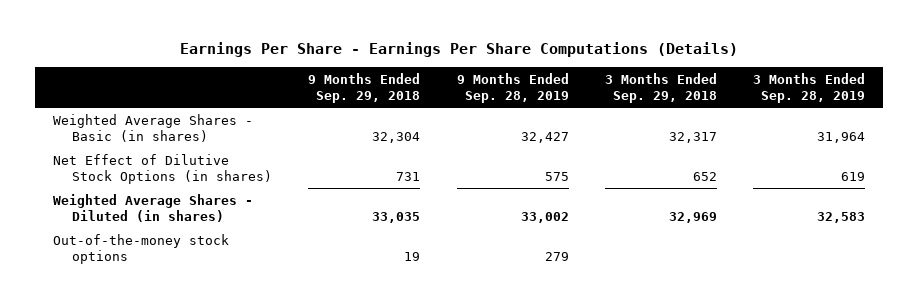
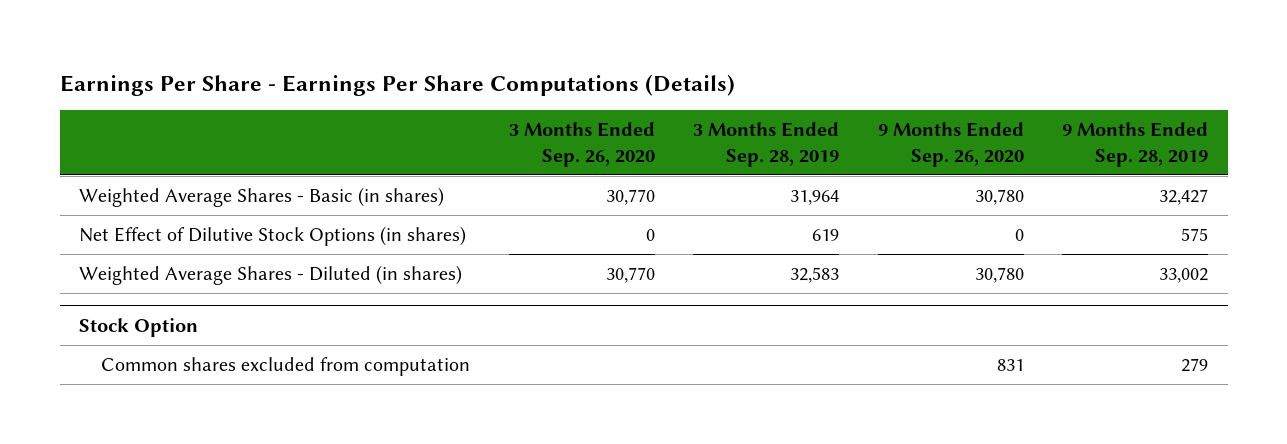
- | 9 Months Ended Sep. 29, 2018 | 9 Months Ended Sep. 28, 2019 | 3 Months Ended Sep. 29, 2018 | 3 Months Ended Sep. 28, 2019
+ | 3 Months Ended Sep. 26, 2020 | 3 Months Ended Sep. 28, 2019 | 9 Months Ended Sep. 26, 2020 | 9 Months Ended Sep. 28, 2019
- Out-of-the-money stock options | 19 | 279 | |
+ Stock Option
+ Common shares excluded from computation | | | 831 | 279

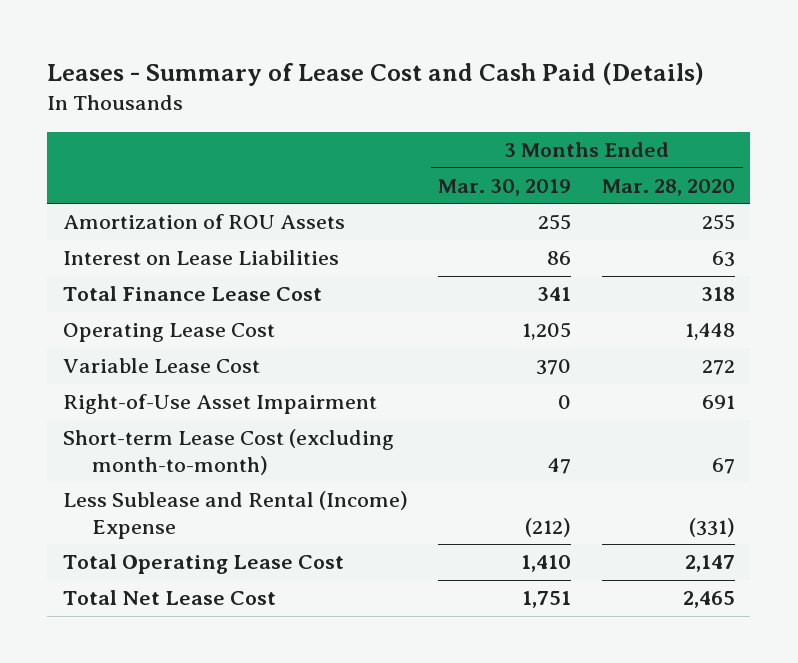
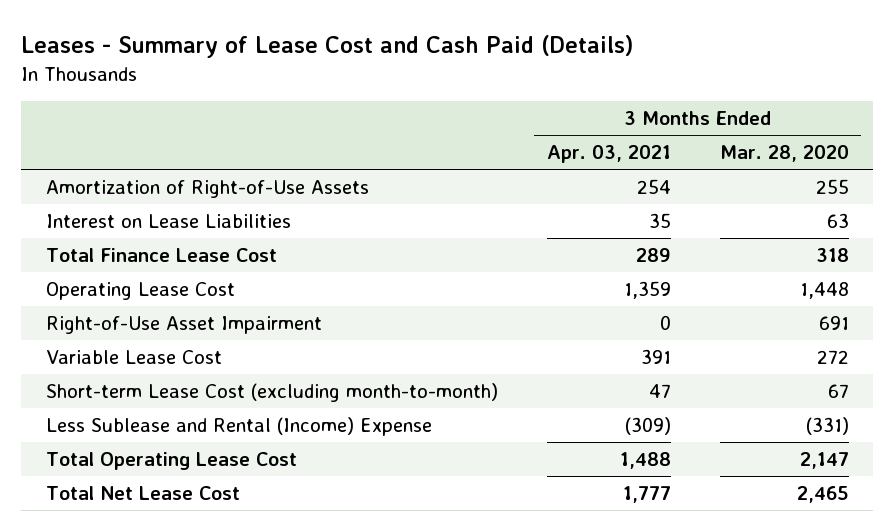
- | 3 Months Ended Mar. 30, 2019 | 3 Months Ended Mar. 28, 2020
+ | 3 Months Ended Apr. 03, 2021 | 3 Months Ended Mar. 28, 2020
- Amortization of ROU Assets | 255 | 255
+ Amortization of Right-of-Use Assets | 254 | 255
moved down: Variable Lease Cost | 391 | 272

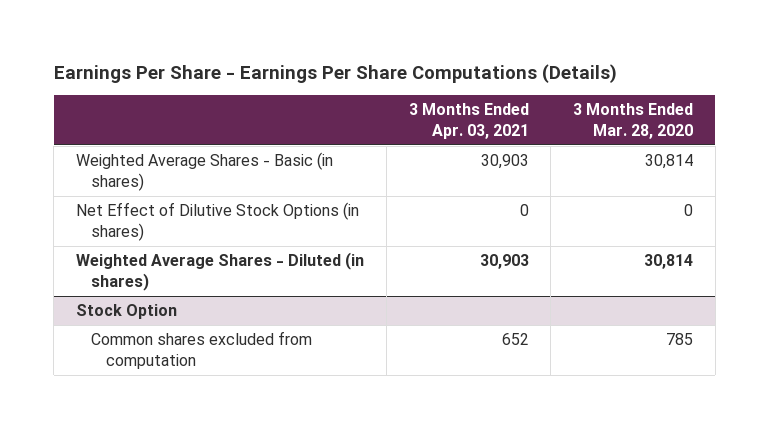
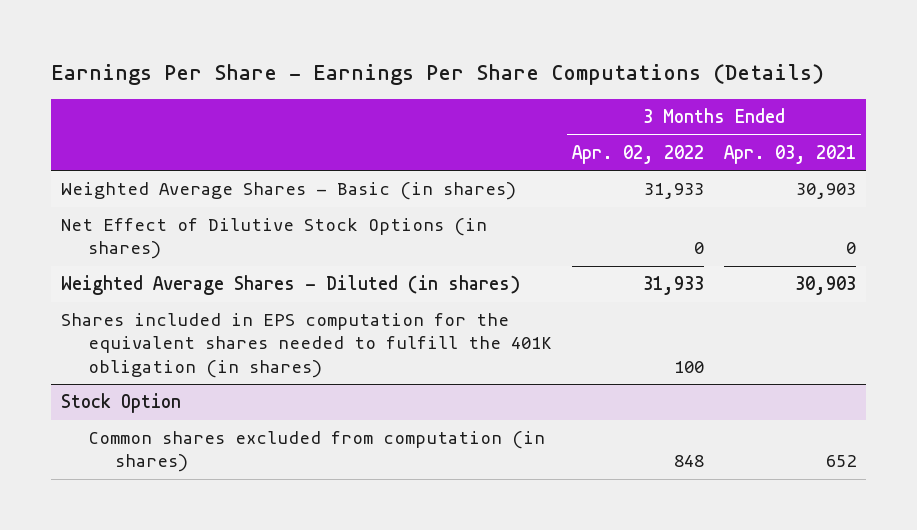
- | 3 Months Ended Apr. 03, 2021 | 3 Months Ended Mar. 28, 2020
+ | 3 Months Ended Apr. 02, 2022 | 3 Months Ended Apr. 03, 2021
+ Shares included in EPS computation for the equivalent shares needed to fulfill the 401K obligation (in shares) | 100 |
@ Stock Option
- Common shares excluded from computation | 652 | 785
+ Common shares excluded from computation (in shares) | 848 | 652

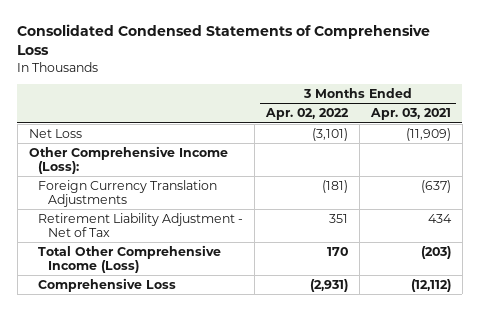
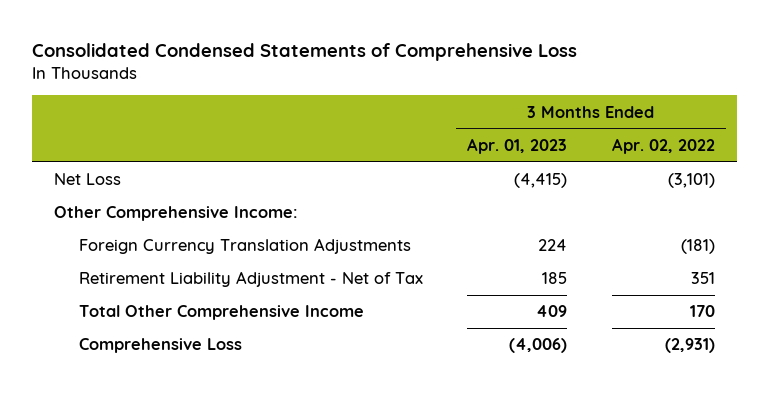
- | 3 Months Ended Apr. 02, 2022 | 3 Months Ended Apr. 03, 2021
+ | 3 Months Ended Apr. 01, 2023 | 3 Months Ended Apr. 02, 2022
- Other Comprehensive Income (Loss):
+ Other Comprehensive Income:
- Total Other Comprehensive Income (Loss) | 170 | (203)
+ Total Other Comprehensive Income | 409 | 170

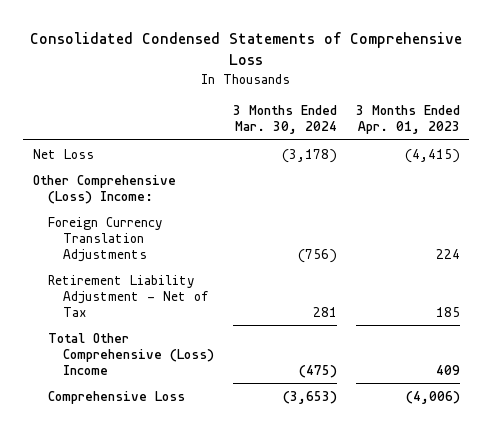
- | 3 Months Ended Apr. 01, 2023 | 3 Months Ended Apr. 02, 2022
+ | 3 Months Ended Mar. 30, 2024 | 3 Months Ended Apr. 01, 2023
- Other Comprehensive Income:
+ Other Comprehensive (Loss) Income:
- Total Other Comprehensive Income | 409 | 170
+ Total Other Comprehensive (Loss) Income | (475) | 409

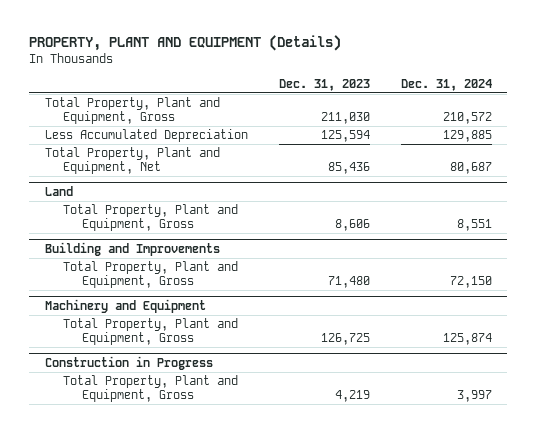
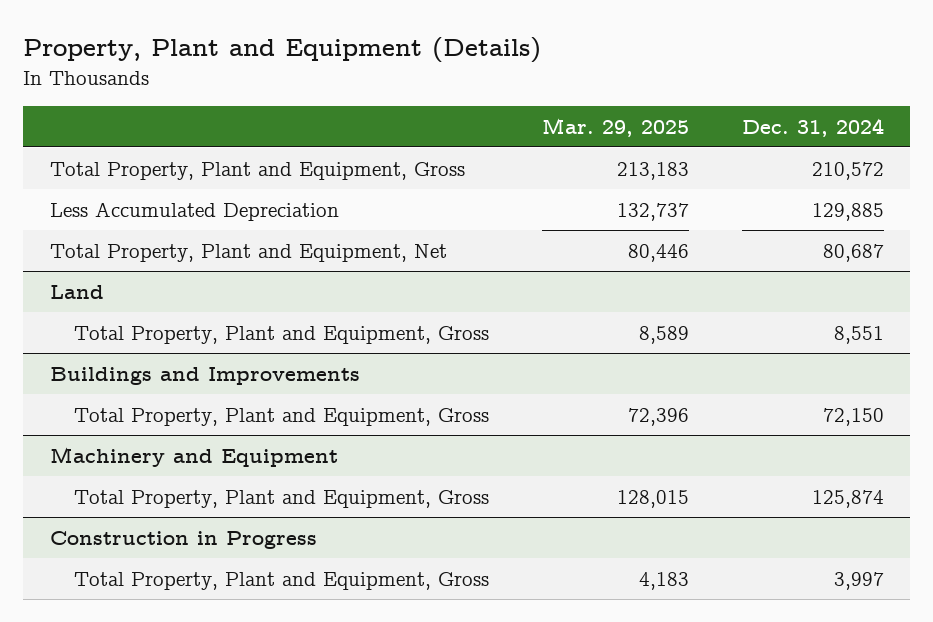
- PROPERTY, PLANT AND EQUIPMENT (Details)
+ Property, Plant and Equipment (Details)
- | Dec. 31, 2023 | Dec. 31, 2024
+ | Mar. 29, 2025 | Dec. 31, 2024
- Building and Improvements
+ Buildings and Improvements

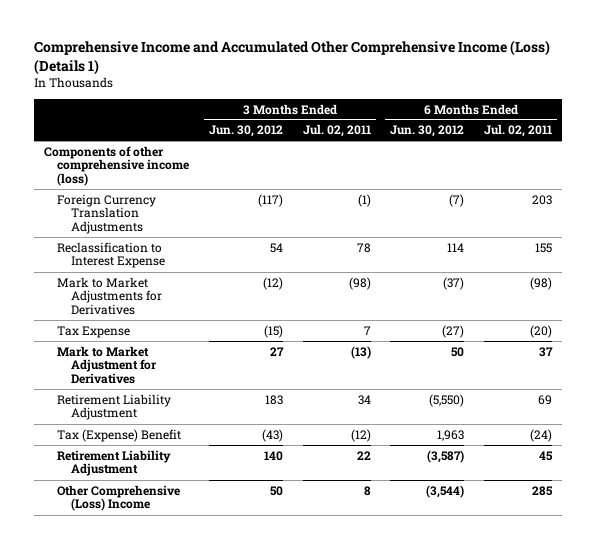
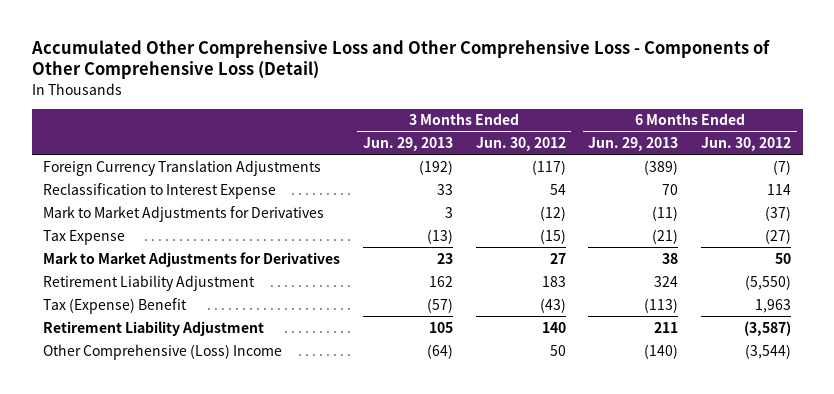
- Comprehensive Income and Accumulated Other Comprehensive Income (Loss) (Details 1)
+ Accumulated Other Comprehensive Loss and Other Comprehensive Loss - Components of Other Comprehensive Loss (Detail)
- | 3 Months Ended Jun. 30, 2012 | 3 Months Ended Jul. 02, 2011 | 6 Months Ended Jun. 30, 2012 | 6 Months Ended Jul. 02, 2011
+ | 3 Months Ended Jun. 29, 2013 | 3 Months Ended Jun. 30, 2012 | 6 Months Ended Jun. 29, 2013 | 6 Months Ended Jun. 30, 2012
- Components of other comprehensive income (loss)
- Mark to Market Adjustment for Derivatives | 27 | (13) | 50 | 37
+ Mark to Market Adjustments for Derivatives | 23 | 27 | 38 | 50

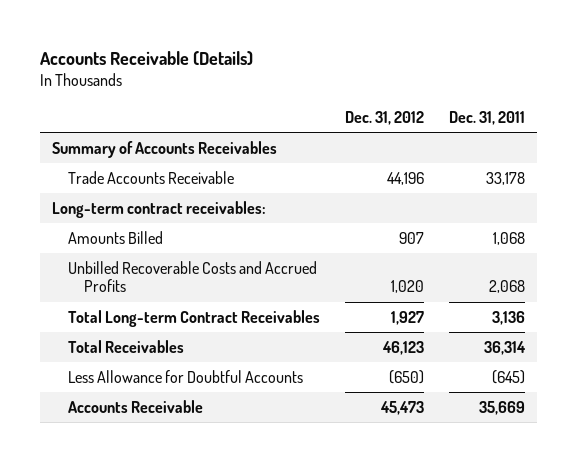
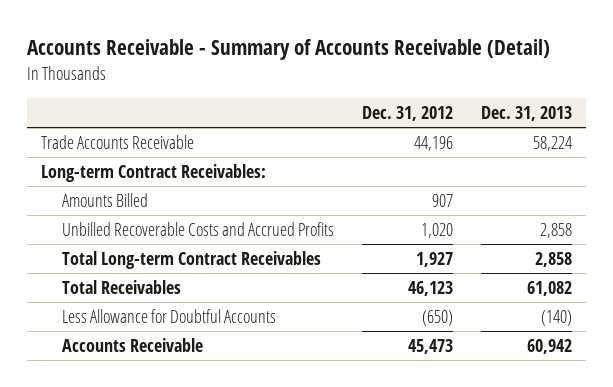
- Accounts Receivable (Details)
+ Accounts Receivable - Summary of Accounts Receivable (Detail)
- | Dec. 31, 2012 | Dec. 31, 2011
+ | Dec. 31, 2012 | Dec. 31, 2013
- Summary of Accounts Receivables
- Long-term contract receivables:
+ Long-term Contract Receivables:

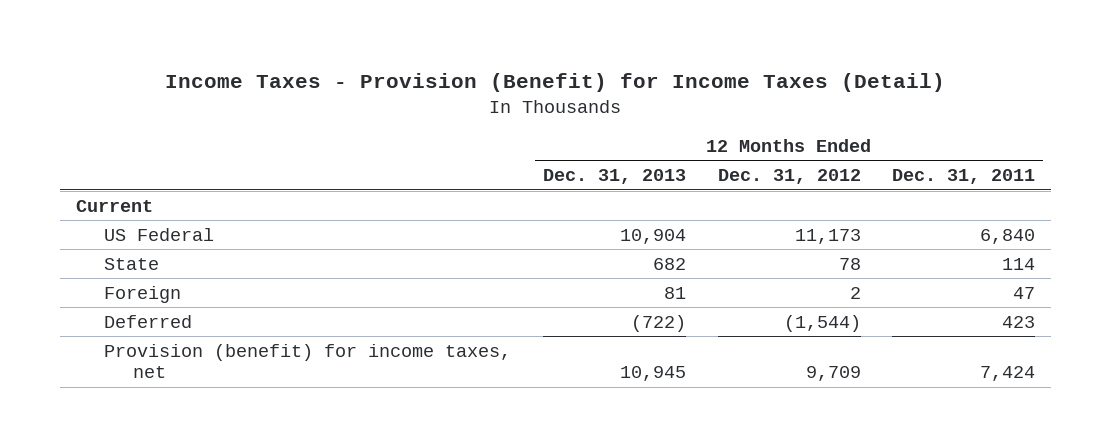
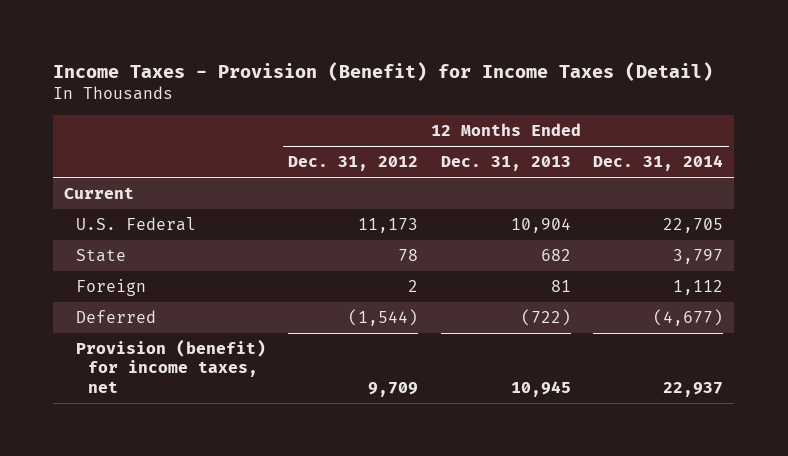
- | 12 Months Ended Dec. 31, 2013 | 12 Months Ended Dec. 31, 2012 | 12 Months Ended Dec. 31, 2011
+ | 12 Months Ended Dec. 31, 2012 | 12 Months Ended Dec. 31, 2013 | 12 Months Ended Dec. 31, 2014
- US Federal | 10,904 | 11,173 | 6,840
+ U.S. Federal | 11,173 | 10,904 | 22,705

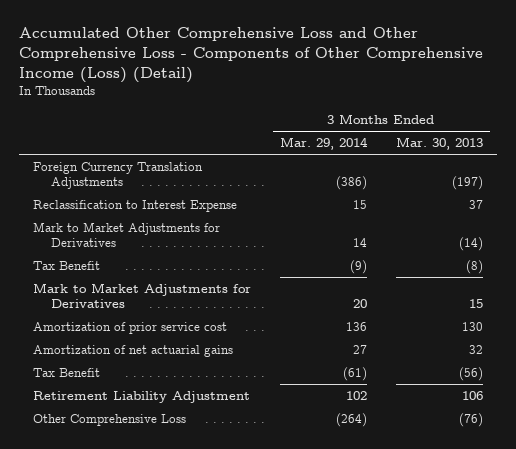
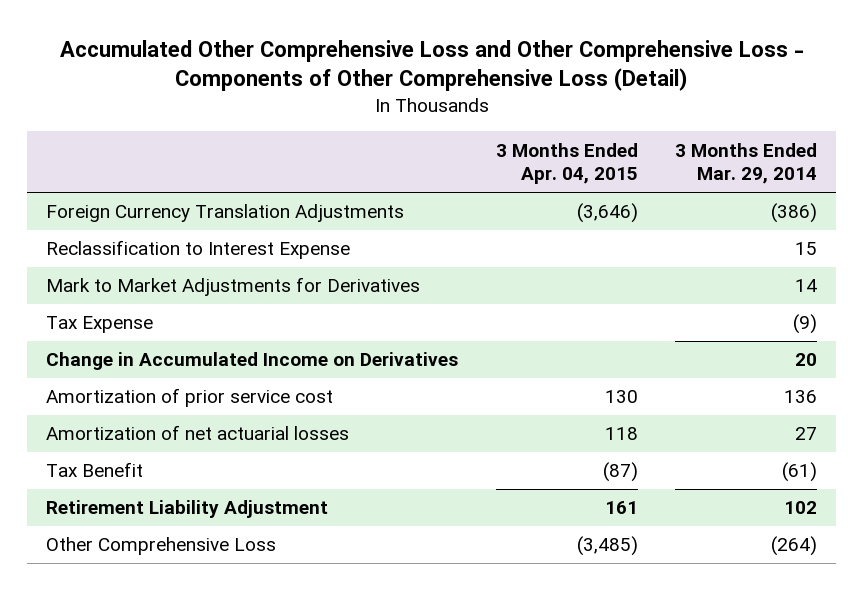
- Accumulated Other Comprehensive Loss and Other Comprehensive Loss - Components of Other Comprehensive Income (Loss) (Detail)
+ Accumulated Other Comprehensive Loss and Other Comprehensive Loss - Components of Other Comprehensive Loss (Detail)
- | 3 Months Ended Mar. 29, 2014 | 3 Months Ended Mar. 30, 2013
+ | 3 Months Ended Apr. 04, 2015 | 3 Months Ended Mar. 29, 2014
- Tax Benefit | (9) | (8)
- Mark to Market Adjustments for Derivatives | 20 | 15
+ Tax Expense | | (9)
+ Change in Accumulated Income on Derivatives | | 20
- Amortization of net actuarial gains | 27 | 32
+ Amortization of net actuarial losses | 118 | 27

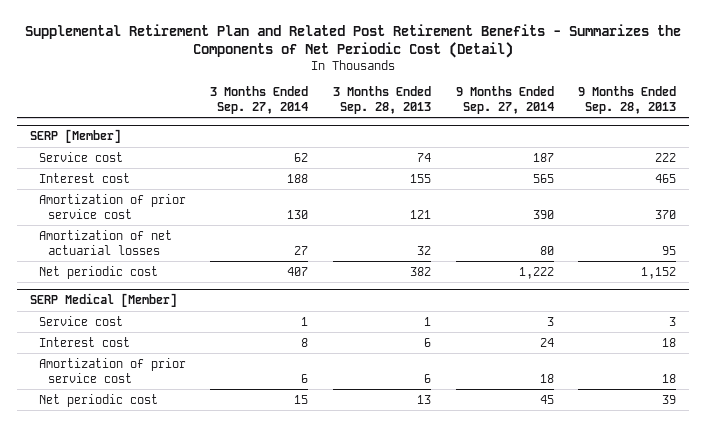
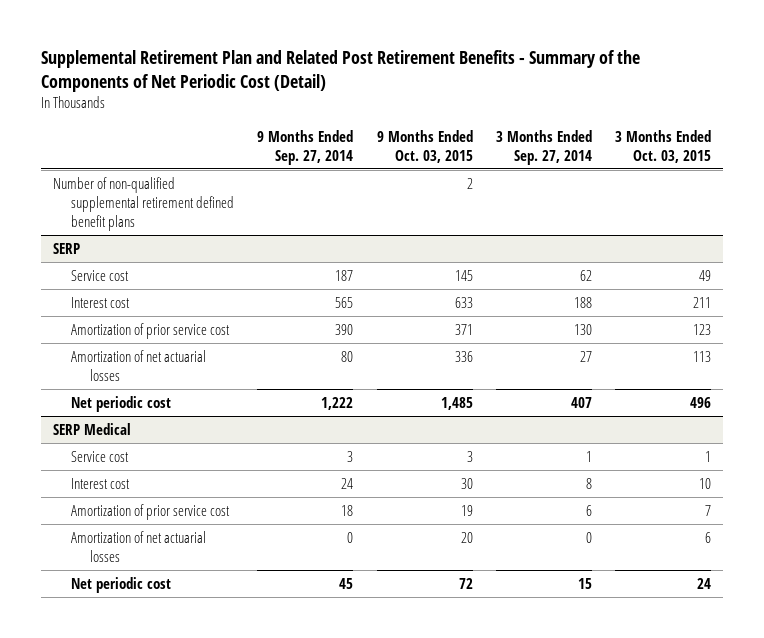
- Supplemental Retirement Plan and Related Post Retirement Benefits - Summarizes the Components of Net Periodic Cost (Detail)
+ Supplemental Retirement Plan and Related Post Retirement Benefits - Summary of the Components of Net Periodic Cost (Detail)
- | 3 Months Ended Sep. 27, 2014 | 3 Months Ended Sep. 28, 2013 | 9 Months Ended Sep. 27, 2014 | 9 Months Ended Sep. 28, 2013
+ | 9 Months Ended Sep. 27, 2014 | 9 Months Ended Oct. 03, 2015 | 3 Months Ended Sep. 27, 2014 | 3 Months Ended Oct. 03, 2015
- SERP [Member]
+ Number of non-qualified supplemental retirement defined benefit plans | | 2 | |
+ SERP
- SERP Medical [Member]
+ SERP Medical
+ Amortization of net actuarial losses | 0 | 20 | 0 | 6

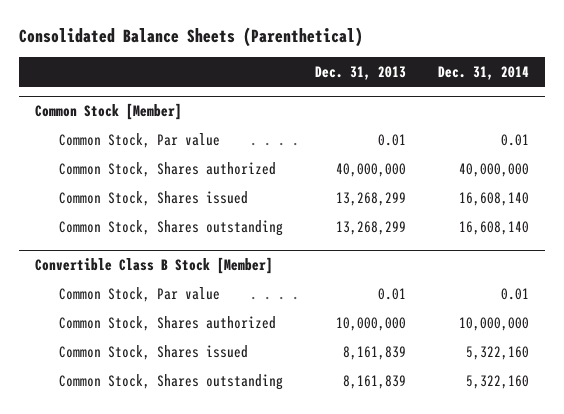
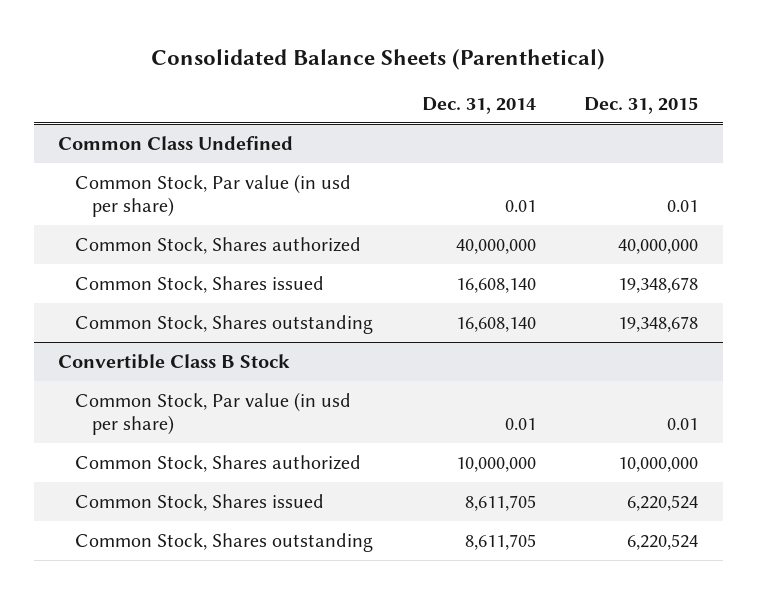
- | Dec. 31, 2013 | Dec. 31, 2014
+ | Dec. 31, 2014 | Dec. 31, 2015
- Common Stock [Member]
- Common Stock, Par value | 0.01 | 0.01
+ Common Class Undefined
+ Common Stock, Par value (in usd per share) | 0.01 | 0.01
- Convertible Class B Stock [Member]
- Common Stock, Par value | 0.01 | 0.01
+ Convertible Class B Stock
+ Common Stock, Par value (in usd per share) | 0.01 | 0.01
- Common Stock, Shares issued | 8,161,839 | 5,322,160
- Common Stock, Shares outstanding | 8,161,839 | 5,322,160
+ Common Stock, Shares issued | 8,611,705 | 6,220,524
+ Common Stock, Shares outstanding | 8,611,705 | 6,220,524

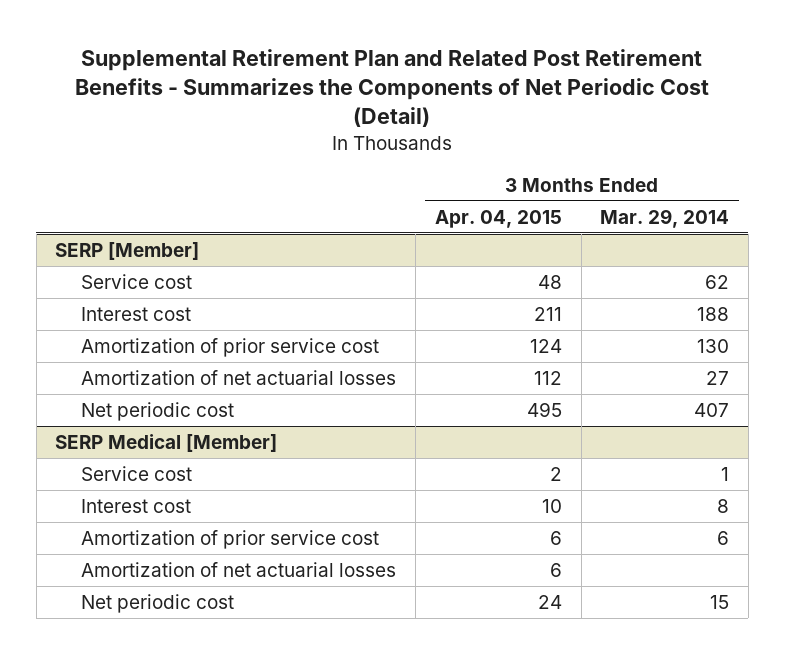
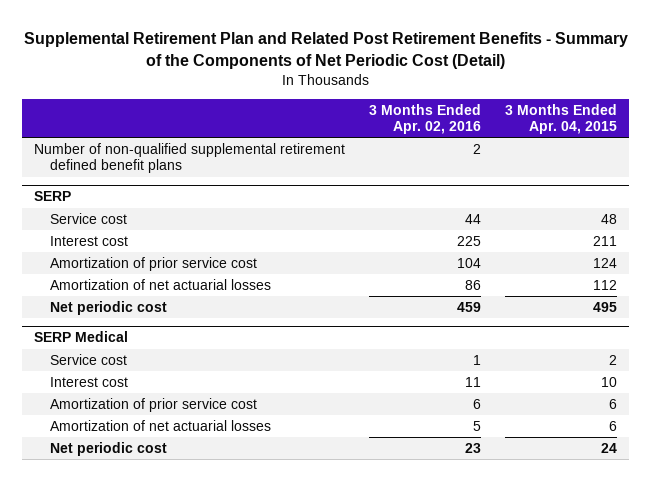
- Supplemental Retirement Plan and Related Post Retirement Benefits - Summarizes the Components of Net Periodic Cost (Detail)
+ Supplemental Retirement Plan and Related Post Retirement Benefits - Summary of the Components of Net Periodic Cost (Detail)
- | 3 Months Ended Apr. 04, 2015 | 3 Months Ended Mar. 29, 2014
+ | 3 Months Ended Apr. 02, 2016 | 3 Months Ended Apr. 04, 2015
- SERP [Member]
+ Number of non-qualified supplemental retirement defined benefit plans | 2 |
+ SERP
- SERP Medical [Member]
+ SERP Medical

